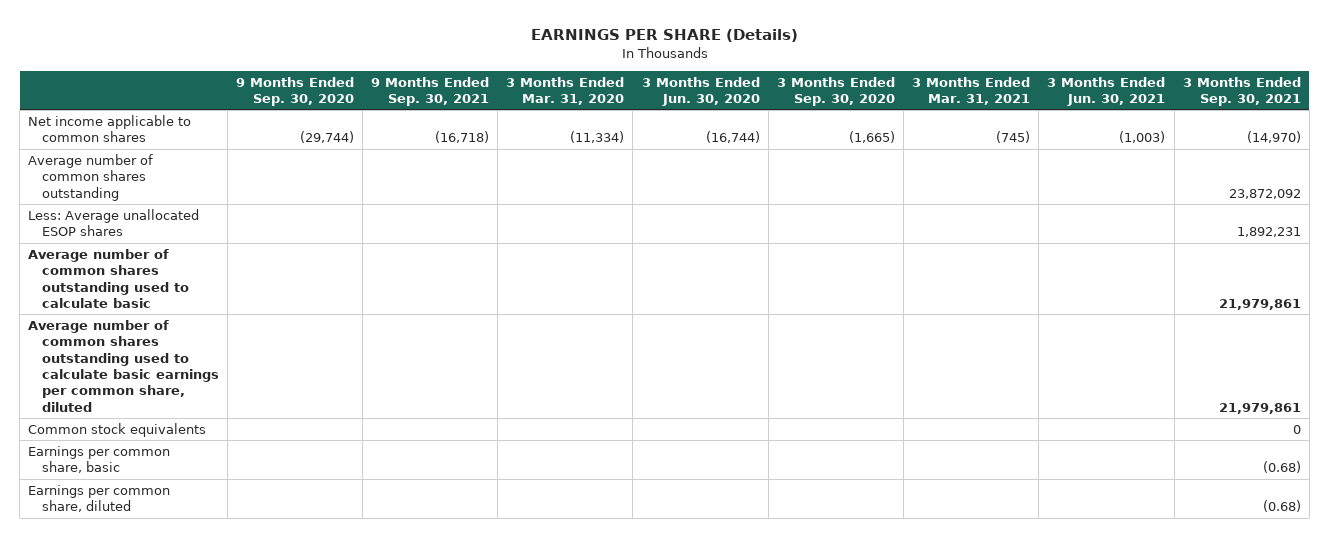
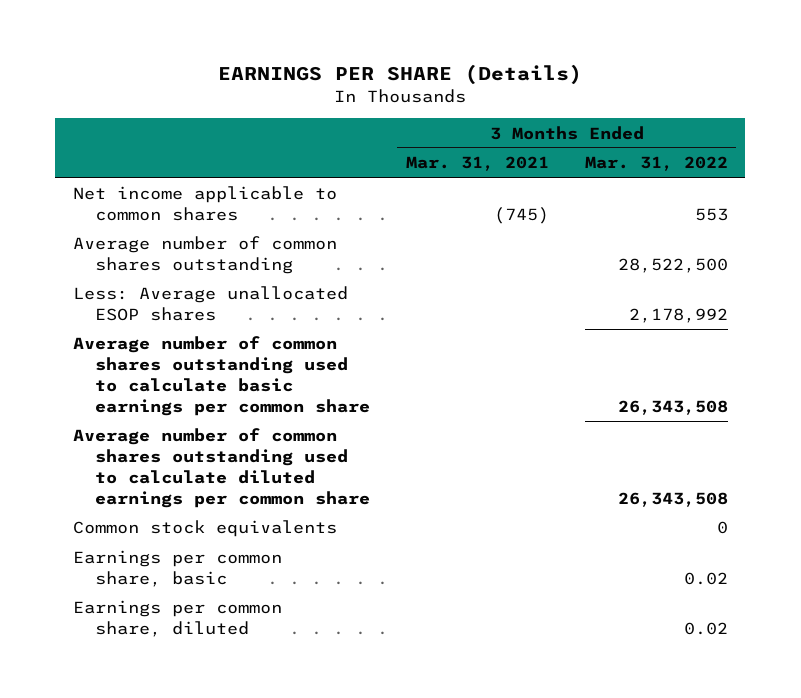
- | 9 Months Ended Sep. 30, 2020 | 9 Months Ended Sep. 30, 2021 | 3 Months Ended Mar. 31, 2020 | 3 Months Ended Jun. 30, 2020 | 3 Months Ended Sep. 30, 2020 | 3 Months Ended Mar. 31, 2021 | 3 Months Ended Jun. 30, 2021 | 3 Months Ended Sep. 30, 2021
+ | 3 Months Ended Mar. 31, 2021 | 3 Months Ended Mar. 31, 2022
- Average number of common shares outstanding used to calculate basic | | | | | | | | 21,979,861
- Average number of common shares outstanding used to calculate basic earnings per common share, diluted | | | | | | | | 21,979,861
+ Average number of common shares outstanding used to calculate basic earnings per common share | | 26,343,508
+ Average number of common shares outstanding used to calculate diluted earnings per common share | | 26,343,508

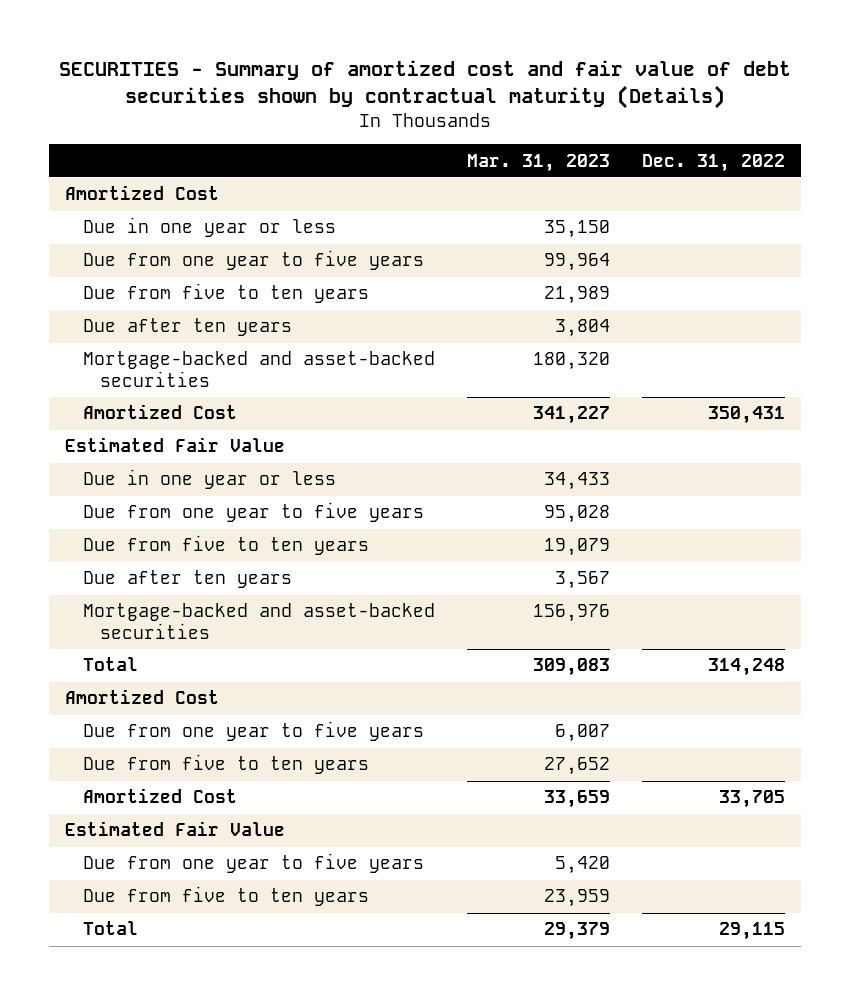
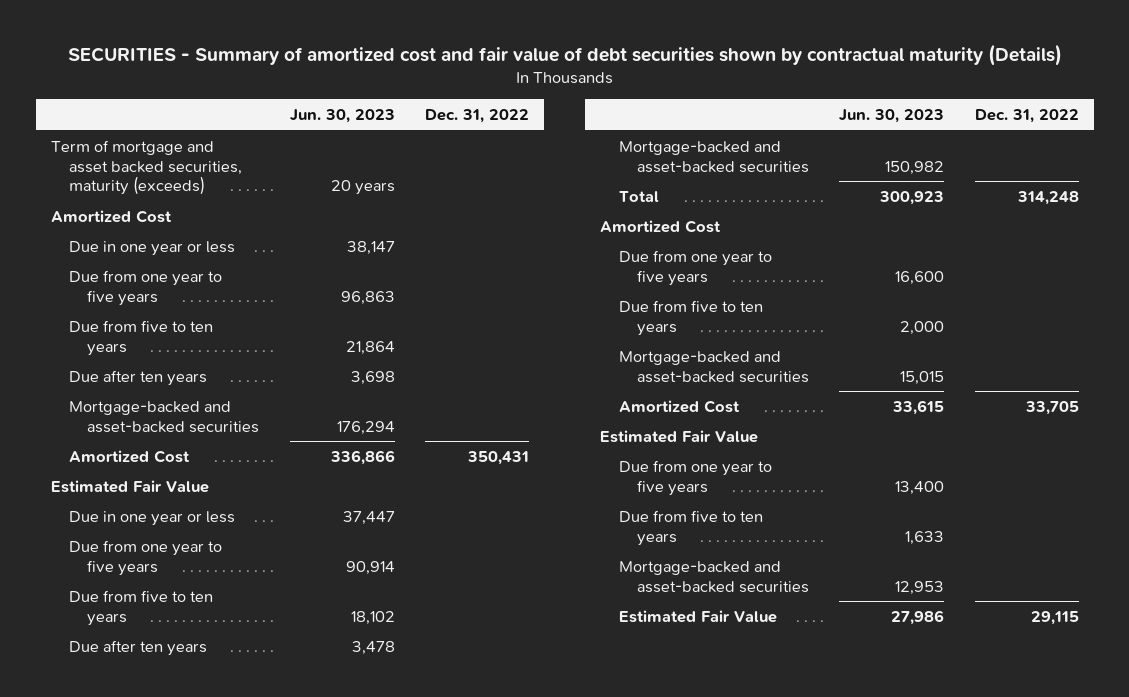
- | Mar. 31, 2023 | Dec. 31, 2022
+ | Jun. 30, 2023 | Dec. 31, 2022
+ Term of mortgage and asset backed securities, maturity (exceeds) | 20 years |
+ Mortgage-backed and asset-backed securities | 15,015 |
- Total | 29,379 | 29,115
+ Mortgage-backed and asset-backed securities | 12,953 |
+ Estimated Fair Value | 27,986 | 29,115

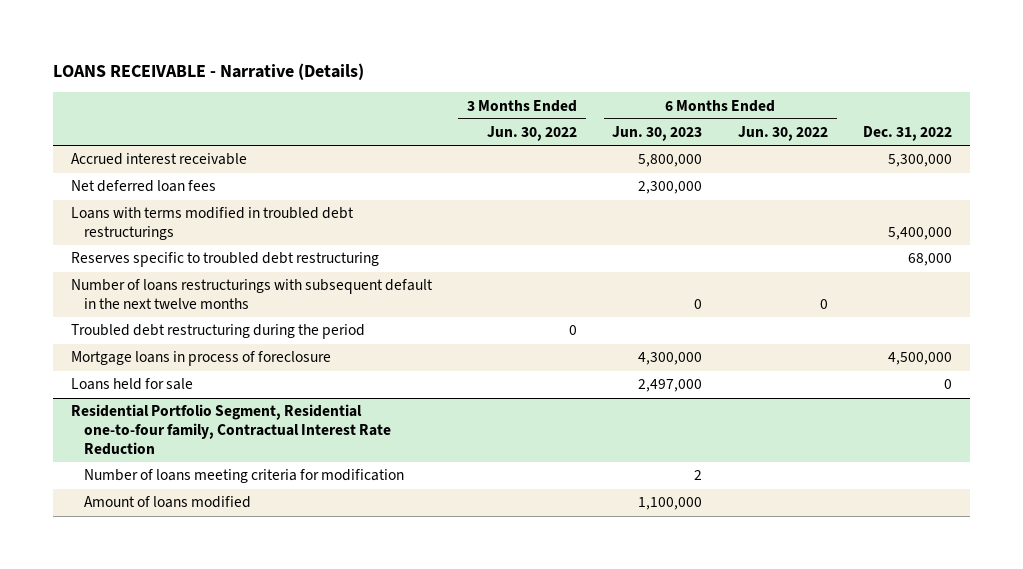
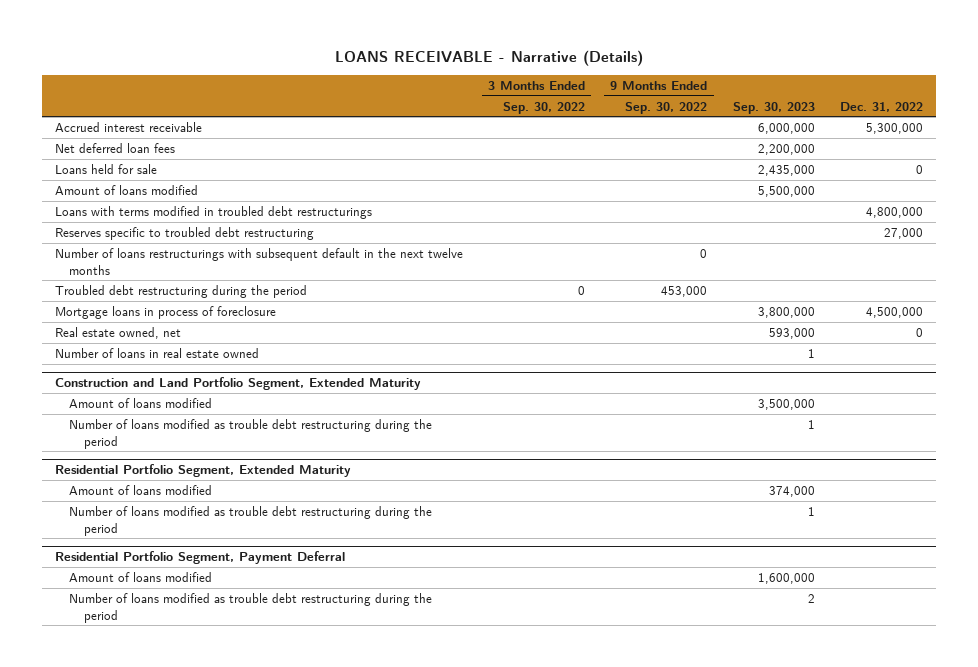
- | 3 Months Ended Jun. 30, 2022 | 6 Months Ended Jun. 30, 2023 | 6 Months Ended Jun. 30, 2022 | Dec. 31, 2022
+ | 3 Months Ended Sep. 30, 2022 | 9 Months Ended Sep. 30, 2022 | Sep. 30, 2023 | Dec. 31, 2022
- Loans with terms modified in troubled debt restructurings | | | | 5,400,000
- Reserves specific to troubled debt restructuring | | | | 68,000
moved up: Loans held for sale | | | 2,435,000 | 0
+ Amount of loans modified | | | 5,500,000 |
+ Loans with terms modified in troubled debt restructurings | | | | 4,800,000
+ Reserves specific to troubled debt restructuring | | | | 27,000
- Residential Portfolio Segment, Residential one-to-four family, Contractual Interest Rate Reduction
- Number of loans meeting criteria for modification | | 2 | |
- Amount of loans modified | | 1,100,000 | |
+ Real estate owned, net | | | 593,000 | 0
+ Number of loans in real estate owned | | | 1 |
+ Construction and Land Portfolio Segment, Extended Maturity
+ Amount of loans modified | | | 3,500,000 |
+ Number of loans modified as trouble debt restructuring during the period | | | 1 |
+ Residential Portfolio Segment, Extended Maturity
+ Amount of loans modified | | | 374,000 |
+ Number of loans modified as trouble debt restructuring during the period | | | 1 |
+ Residential Portfolio Segment, Payment Deferral
+ Amount of loans modified | | | 1,600,000 |
+ Number of loans modified as trouble debt restructuring during the period | | | 2 |

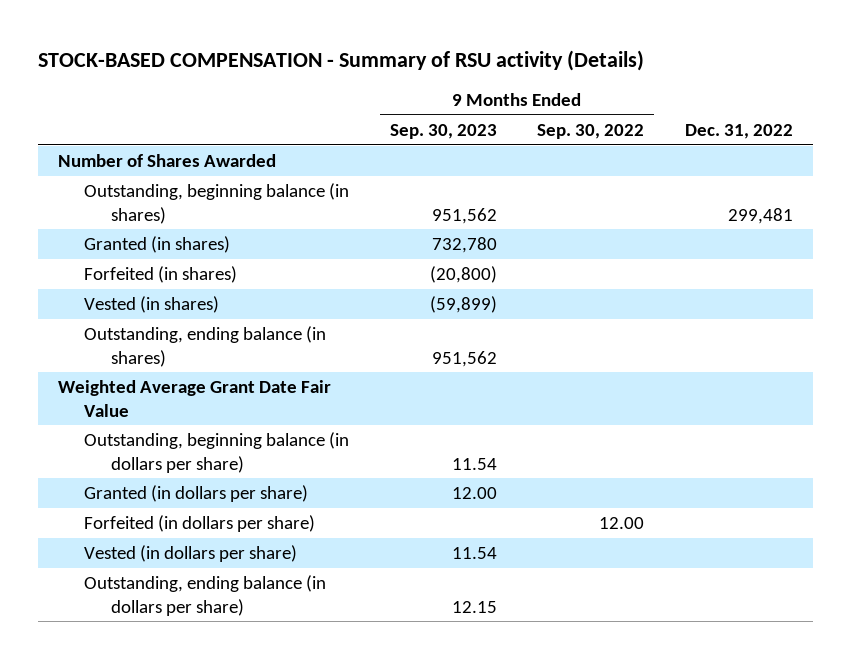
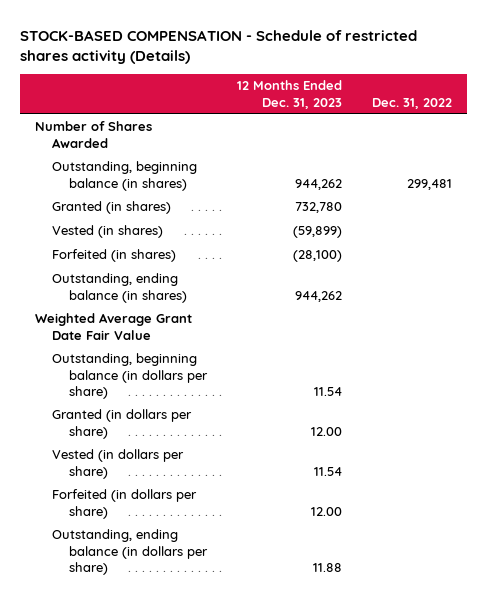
- STOCK-BASED COMPENSATION - Summary of RSU activity (Details)
+ STOCK-BASED COMPENSATION - Schedule of restricted shares activity (Details)
- | 9 Months Ended Sep. 30, 2023 | 9 Months Ended Sep. 30, 2022 | Dec. 31, 2022
+ | 12 Months Ended Dec. 31, 2023 | Dec. 31, 2022
moved down: Forfeited (in shares) | (28,100) |
moved down: Forfeited (in dollars per share) | 12.00 |

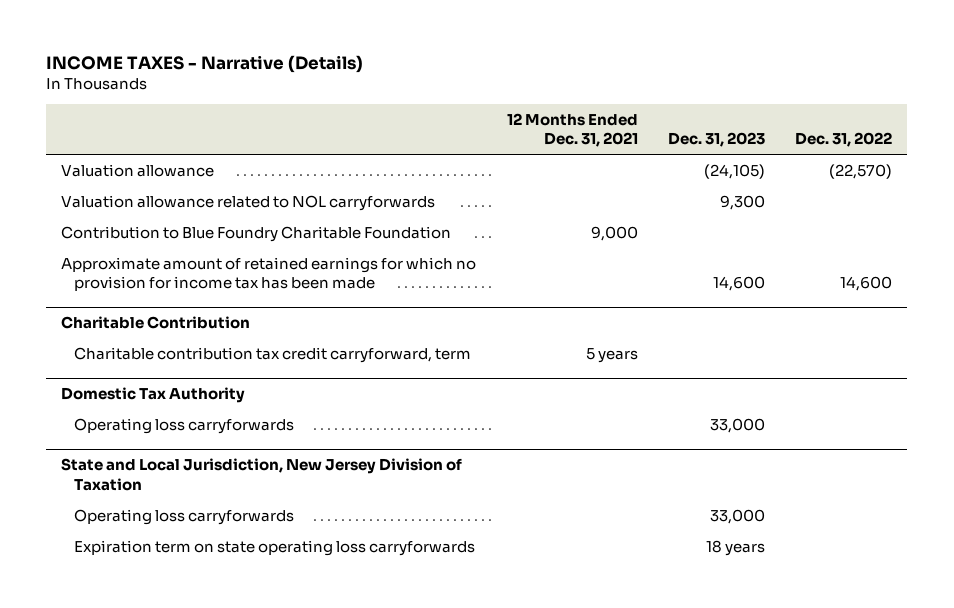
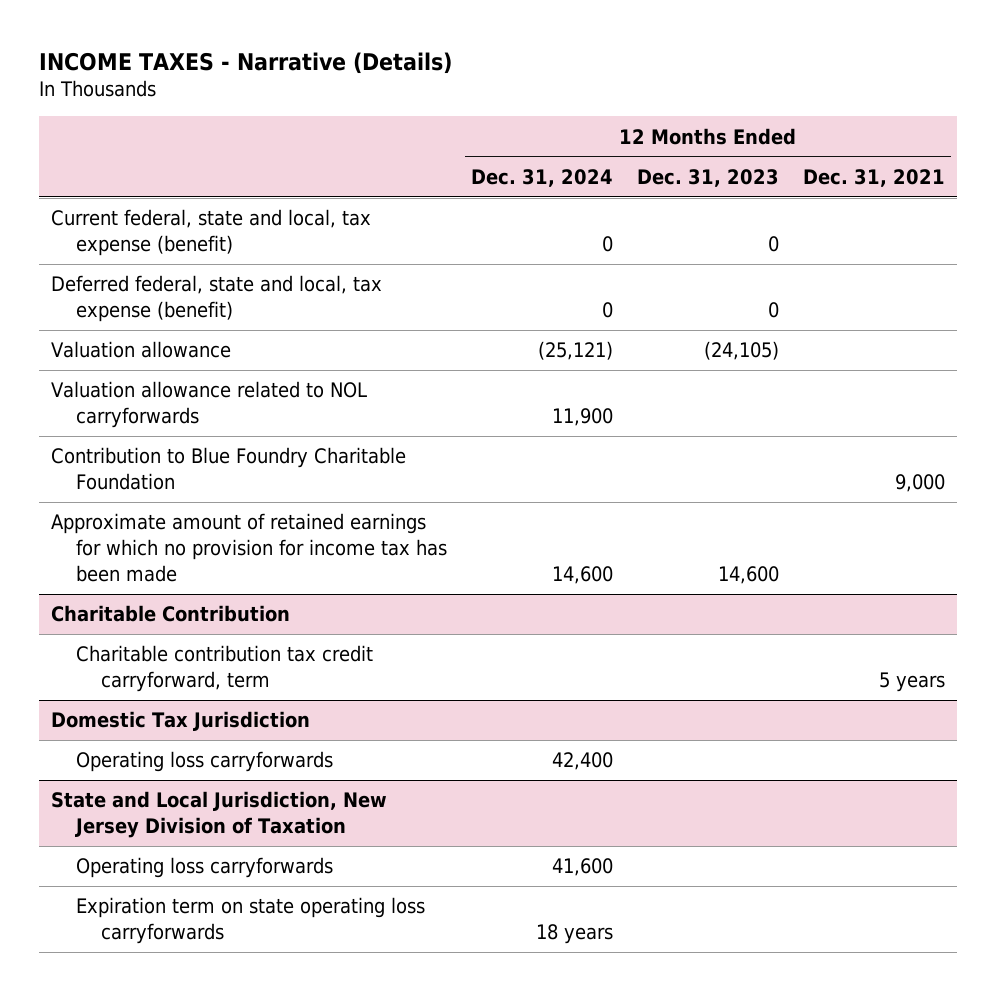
- | 12 Months Ended Dec. 31, 2021 | Dec. 31, 2023 | Dec. 31, 2022
+ | 12 Months Ended Dec. 31, 2024 | 12 Months Ended Dec. 31, 2023 | 12 Months Ended Dec. 31, 2021
+ Current federal, state and local, tax expense (benefit) | 0 | 0 |
+ Deferred federal, state and local, tax expense (benefit) | 0 | 0 |
- Domestic Tax Authority
+ Domestic Tax Jurisdiction

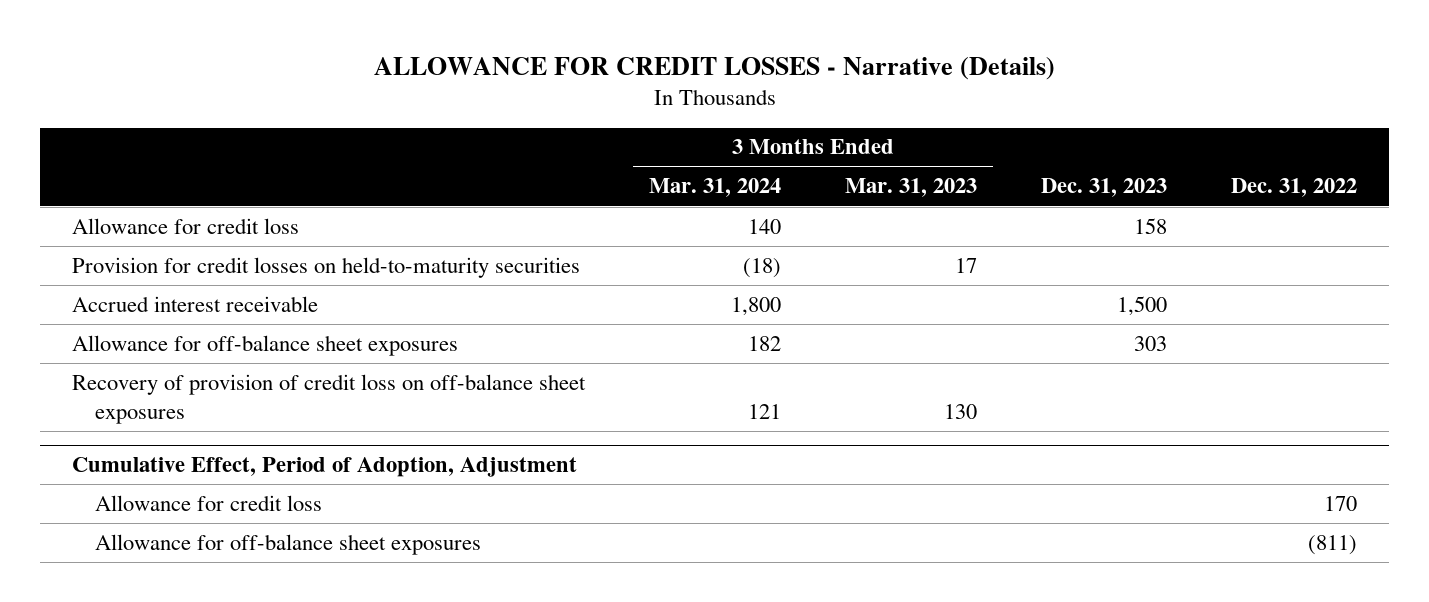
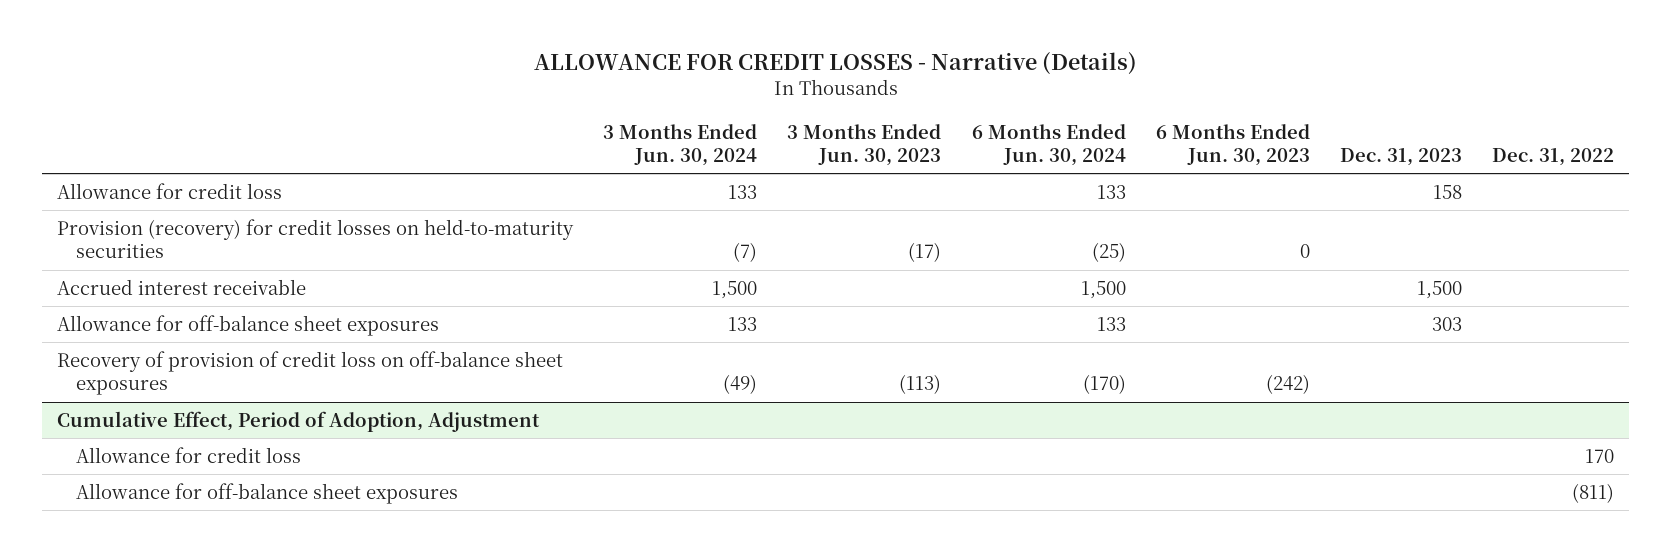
- | 3 Months Ended Mar. 31, 2024 | 3 Months Ended Mar. 31, 2023 | Dec. 31, 2023 | Dec. 31, 2022
+ | 3 Months Ended Jun. 30, 2024 | 3 Months Ended Jun. 30, 2023 | 6 Months Ended Jun. 30, 2024 | 6 Months Ended Jun. 30, 2023 | Dec. 31, 2023 | Dec. 31, 2022
- Provision for credit losses on held-to-maturity securities | (18) | 17 | |
+ Provision (recovery) for credit losses on held-to-maturity securities | (7) | (17) | (25) | 0 | |

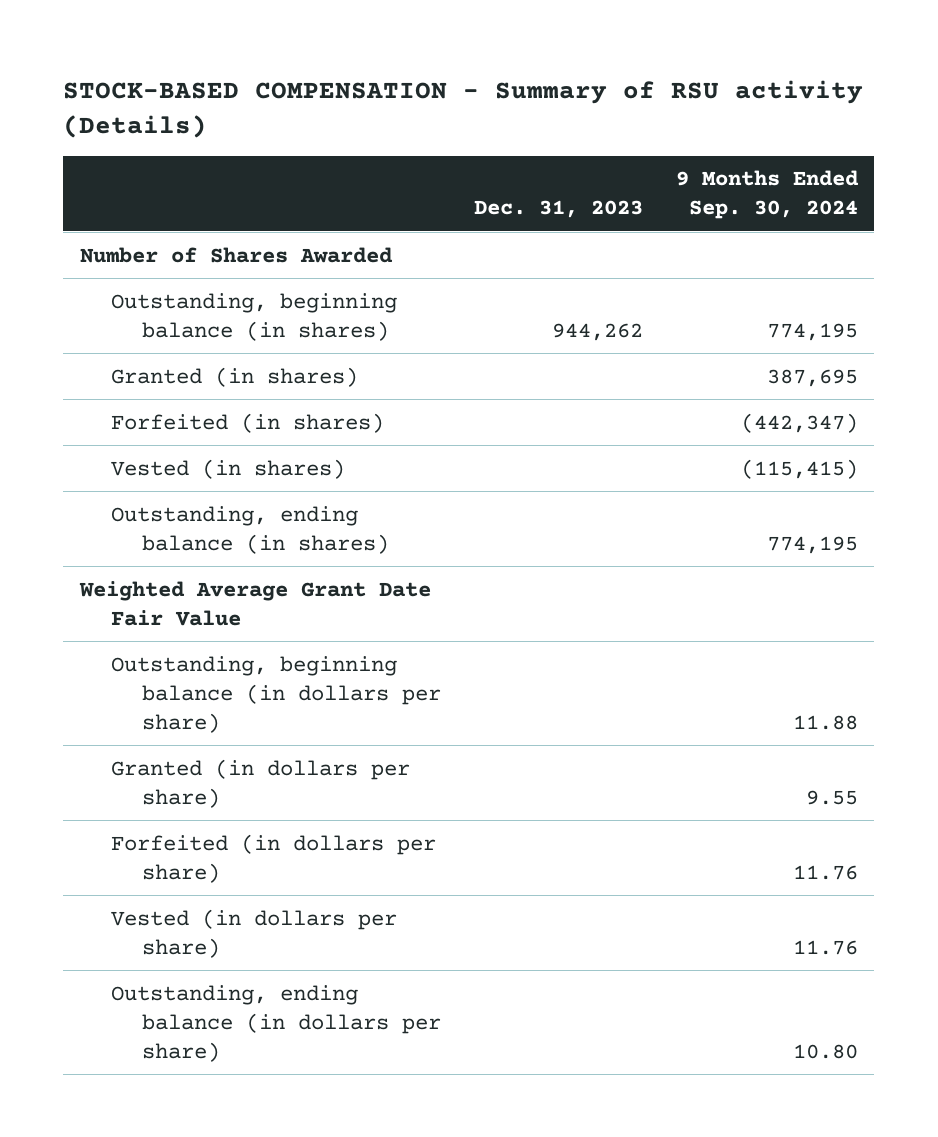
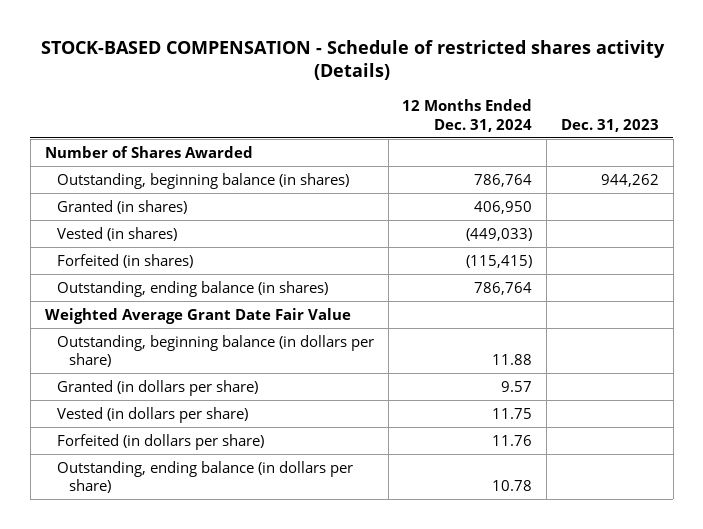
- STOCK-BASED COMPENSATION - Summary of RSU activity (Details)
+ STOCK-BASED COMPENSATION - Schedule of restricted shares activity (Details)
- | Dec. 31, 2023 | 9 Months Ended Sep. 30, 2024
+ | 12 Months Ended Dec. 31, 2024 | Dec. 31, 2023
moved down: Forfeited (in shares) | (115,415) |
moved down: Forfeited (in dollars per share) | 11.76 |

